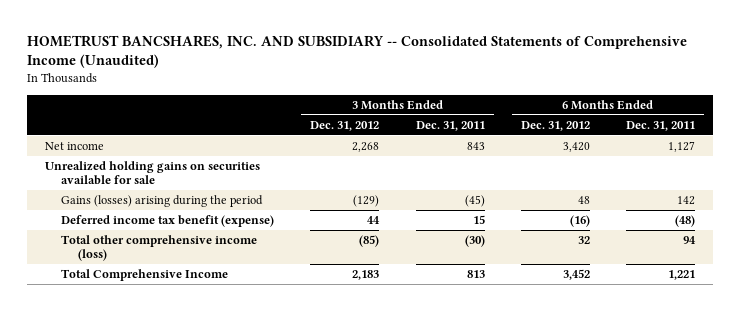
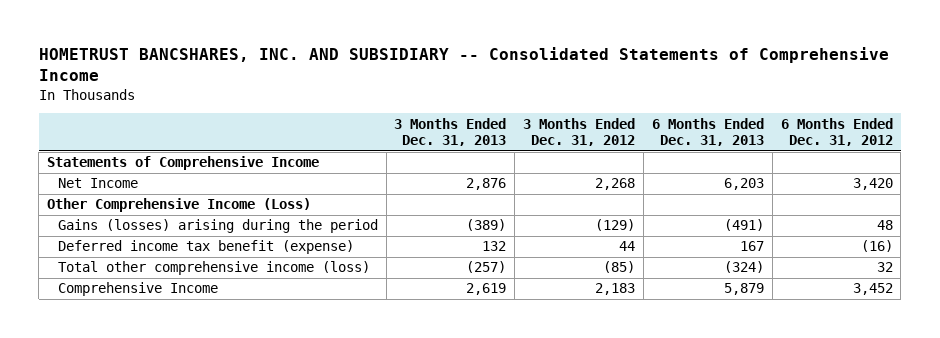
- HOMETRUST BANCSHARES, INC. AND SUBSIDIARY -- Consolidated Statements of Comprehensive Income (Unaudited)
+ HOMETRUST BANCSHARES, INC. AND SUBSIDIARY -- Consolidated Statements of Comprehensive Income
- | 3 Months Ended Dec. 31, 2012 | 3 Months Ended Dec. 31, 2011 | 6 Months Ended Dec. 31, 2012 | 6 Months Ended Dec. 31, 2011
+ | 3 Months Ended Dec. 31, 2013 | 3 Months Ended Dec. 31, 2012 | 6 Months Ended Dec. 31, 2013 | 6 Months Ended Dec. 31, 2012
- Net income | 2,268 | 843 | 3,420 | 1,127
- Unrealized holding gains on securities available for sale
+ Statements of Comprehensive Income
+ Net Income | 2,876 | 2,268 | 6,203 | 3,420
+ Other Comprehensive Income (Loss)
- Total Comprehensive Income | 2,183 | 813 | 3,452 | 1,221
+ Comprehensive Income | 2,619 | 2,183 | 5,879 | 3,452

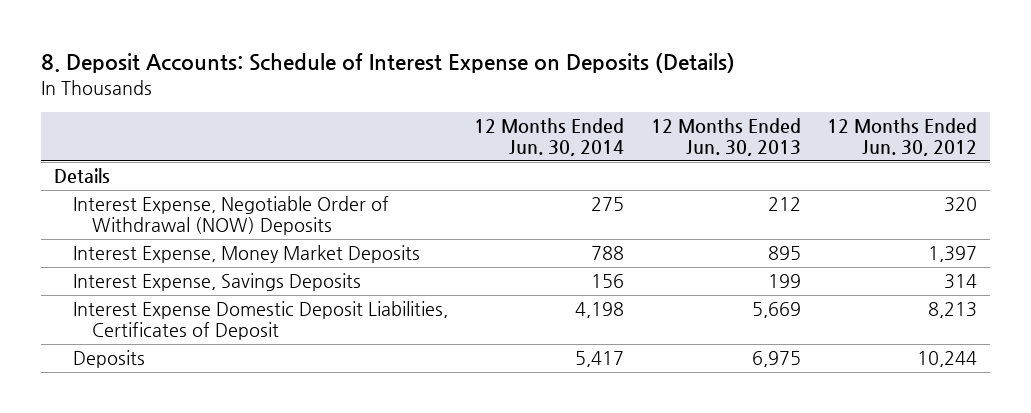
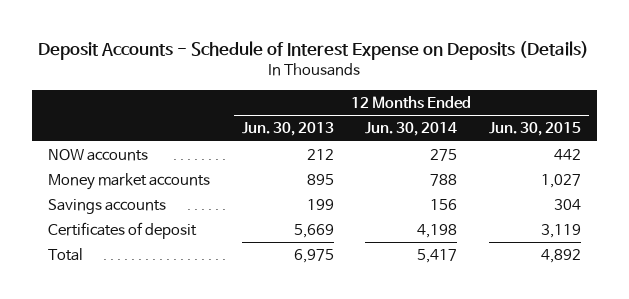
- 8. Deposit Accounts: Schedule of Interest Expense on Deposits (Details)
+ Deposit Accounts - Schedule of Interest Expense on Deposits (Details)
- | 12 Months Ended Jun. 30, 2014 | 12 Months Ended Jun. 30, 2013 | 12 Months Ended Jun. 30, 2012
+ | 12 Months Ended Jun. 30, 2013 | 12 Months Ended Jun. 30, 2014 | 12 Months Ended Jun. 30, 2015
- Details
- Interest Expense, Negotiable Order of Withdrawal (NOW) Deposits | 275 | 212 | 320
- Interest Expense, Money Market Deposits | 788 | 895 | 1,397
- Interest Expense, Savings Deposits | 156 | 199 | 314
- Interest Expense Domestic Deposit Liabilities, Certificates of Deposit | 4,198 | 5,669 | 8,213
- Deposits | 5,417 | 6,975 | 10,244
+ NOW accounts | 212 | 275 | 442
+ Money market accounts | 895 | 788 | 1,027
+ Savings accounts | 199 | 156 | 304
+ Certificates of deposit | 5,669 | 4,198 | 3,119
+ Total | 6,975 | 5,417 | 4,892

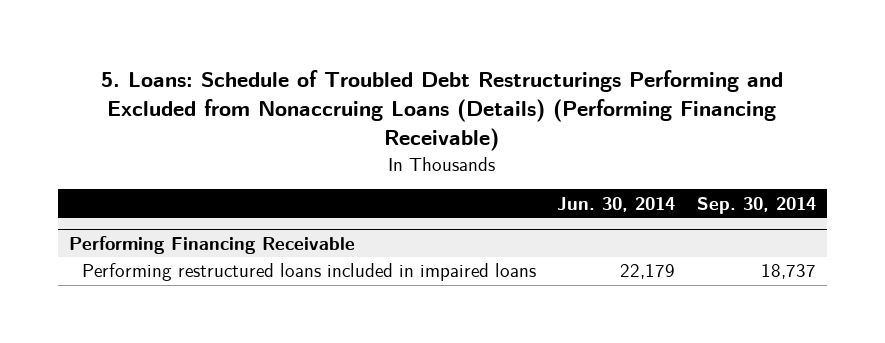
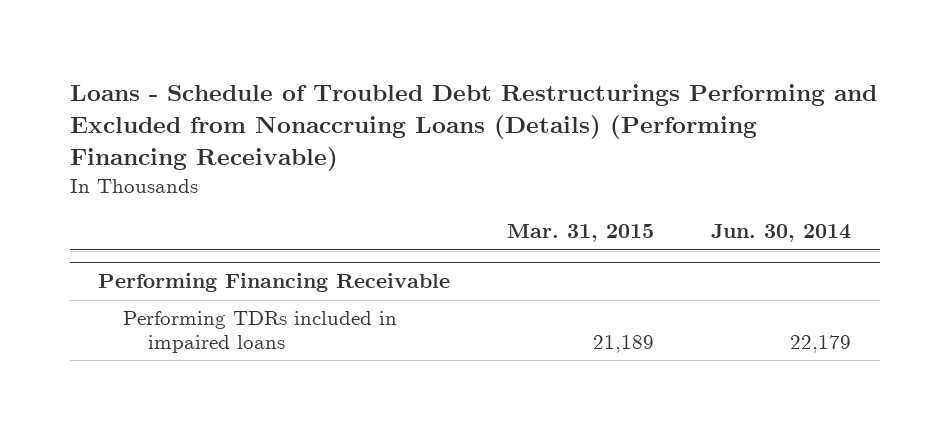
- 5. Loans: Schedule of Troubled Debt Restructurings Performing and Excluded from Nonaccruing Loans (Details) (Performing Financing Receivable)
+ Loans - Schedule of Troubled Debt Restructurings Performing and Excluded from Nonaccruing Loans (Details) (Performing Financing Receivable)
- | Jun. 30, 2014 | Sep. 30, 2014
+ | Mar. 31, 2015 | Jun. 30, 2014
@ Performing Financing Receivable
- Performing restructured loans included in impaired loans | 22,179 | 18,737
+ Performing TDRs included in impaired loans | 21,189 | 22,179

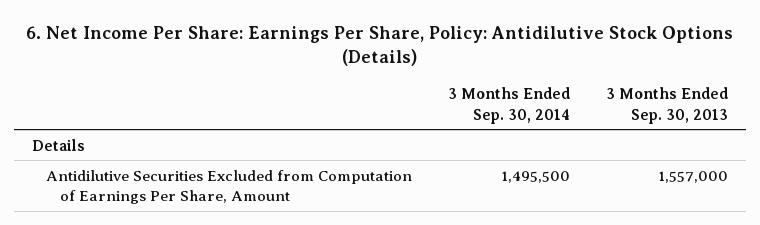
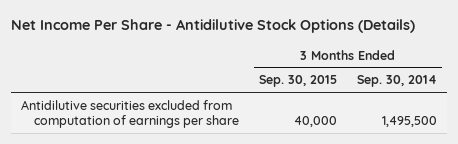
- 6. Net Income Per Share: Earnings Per Share, Policy: Antidilutive Stock Options (Details)
+ Net Income Per Share - Antidilutive Stock Options (Details)
- | 3 Months Ended Sep. 30, 2014 | 3 Months Ended Sep. 30, 2013
+ | 3 Months Ended Sep. 30, 2015 | 3 Months Ended Sep. 30, 2014
- Details
- Antidilutive Securities Excluded from Computation of Earnings Per Share, Amount | 1,495,500 | 1,557,000
+ Antidilutive securities excluded from computation of earnings per share | 40,000 | 1,495,500

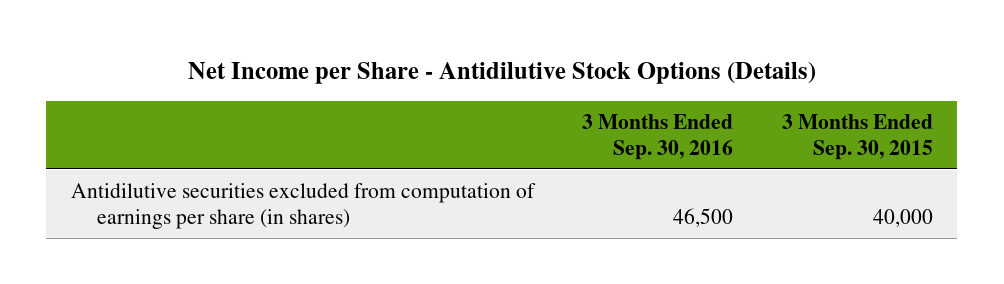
- Net Income Per Share - Antidilutive Stock Options (Details)
+ Net Income per Share - Antidilutive Stock Options (Details)
- | 3 Months Ended Sep. 30, 2015 | 3 Months Ended Sep. 30, 2014
+ | 3 Months Ended Sep. 30, 2016 | 3 Months Ended Sep. 30, 2015
- Antidilutive securities excluded from computation of earnings per share | 40,000 | 1,495,500
+ Antidilutive securities excluded from computation of earnings per share (in shares) | 46,500 | 40,000

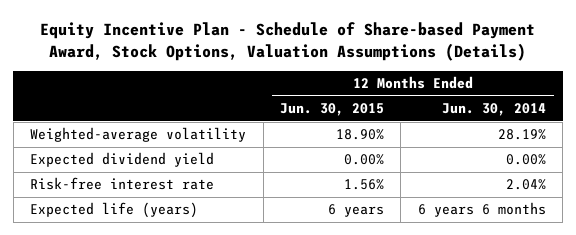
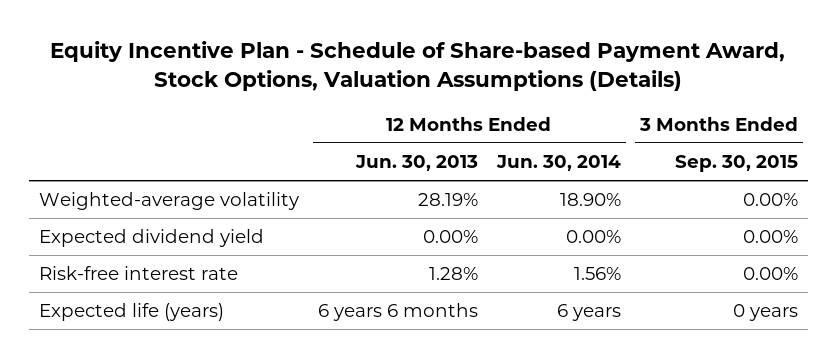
- | 12 Months Ended Jun. 30, 2015 | 12 Months Ended Jun. 30, 2014
+ | 12 Months Ended Jun. 30, 2013 | 12 Months Ended Jun. 30, 2014 | 3 Months Ended Sep. 30, 2015
- Weighted-average volatility | 18.90% | 28.19%
+ Weighted-average volatility | 28.19% | 18.90% | 0.00%
- Risk-free interest rate | 1.56% | 2.04%
- Expected life (years) | 6 years | 6 years 6 months
+ Risk-free interest rate | 1.28% | 1.56% | 0.00%
+ Expected life (years) | 6 years 6 months | 6 years | 0 years

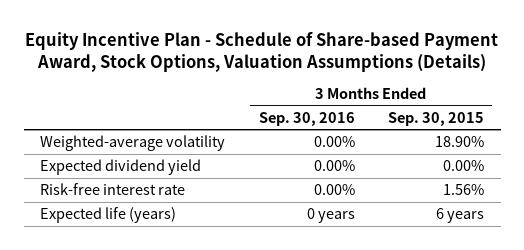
- | 12 Months Ended Jun. 30, 2013 | 12 Months Ended Jun. 30, 2014 | 3 Months Ended Sep. 30, 2015
+ | 3 Months Ended Sep. 30, 2016 | 3 Months Ended Sep. 30, 2015
- Weighted-average volatility | 28.19% | 18.90% | 0.00%
+ Weighted-average volatility | 0.00% | 18.90%
- Risk-free interest rate | 1.28% | 1.56% | 0.00%
- Expected life (years) | 6 years 6 months | 6 years | 0 years
+ Risk-free interest rate | 0.00% | 1.56%
+ Expected life (years) | 0 years | 6 years

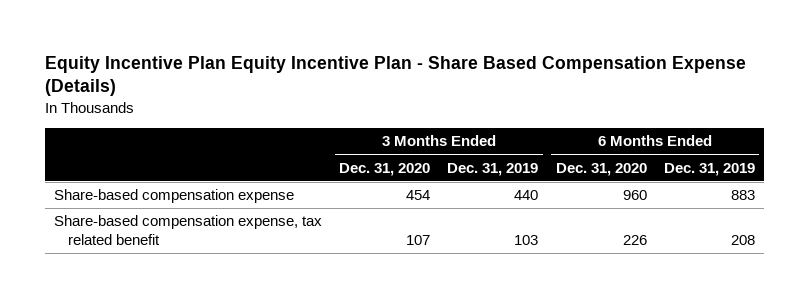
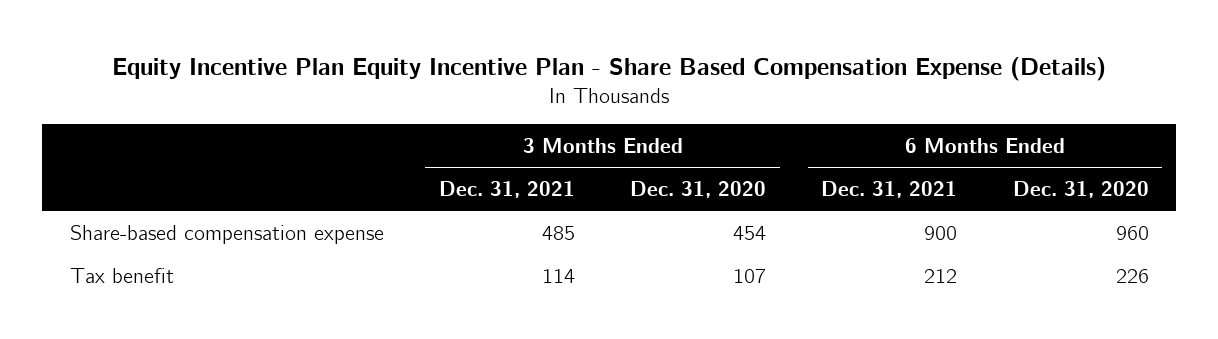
- | 3 Months Ended Dec. 31, 2020 | 3 Months Ended Dec. 31, 2019 | 6 Months Ended Dec. 31, 2020 | 6 Months Ended Dec. 31, 2019
+ | 3 Months Ended Dec. 31, 2021 | 3 Months Ended Dec. 31, 2020 | 6 Months Ended Dec. 31, 2021 | 6 Months Ended Dec. 31, 2020
- Share-based compensation expense, tax related benefit | 107 | 103 | 226 | 208
+ Tax benefit | 114 | 107 | 212 | 226

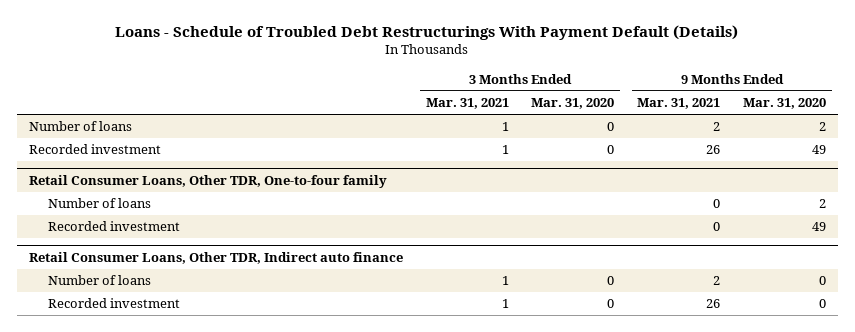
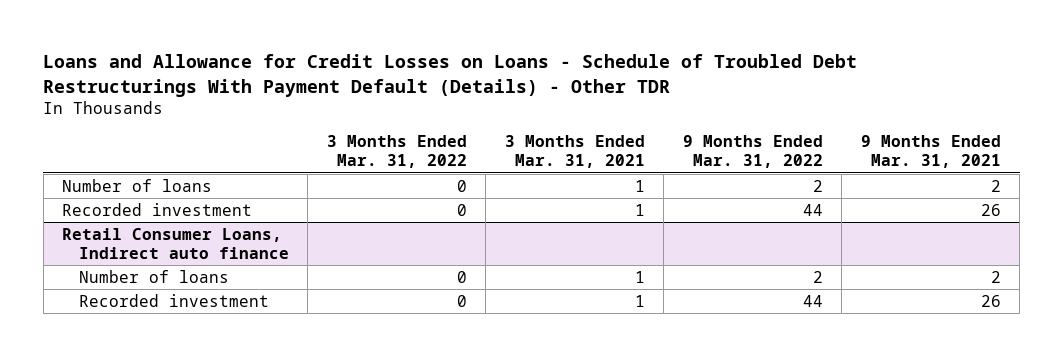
- Loans - Schedule of Troubled Debt Restructurings With Payment Default (Details)
+ Loans and Allowance for Credit Losses on Loans - Schedule of Troubled Debt Restructurings With Payment Default (Details) - Other TDR
- | 3 Months Ended Mar. 31, 2021 | 3 Months Ended Mar. 31, 2020 | 9 Months Ended Mar. 31, 2021 | 9 Months Ended Mar. 31, 2020
+ | 3 Months Ended Mar. 31, 2022 | 3 Months Ended Mar. 31, 2021 | 9 Months Ended Mar. 31, 2022 | 9 Months Ended Mar. 31, 2021
- Retail Consumer Loans, Other TDR, One-to-four family
- Number of loans | | | 0 | 2
- Recorded investment | | | 0 | 49
- Retail Consumer Loans, Other TDR, Indirect auto finance
+ Retail Consumer Loans, Indirect auto finance

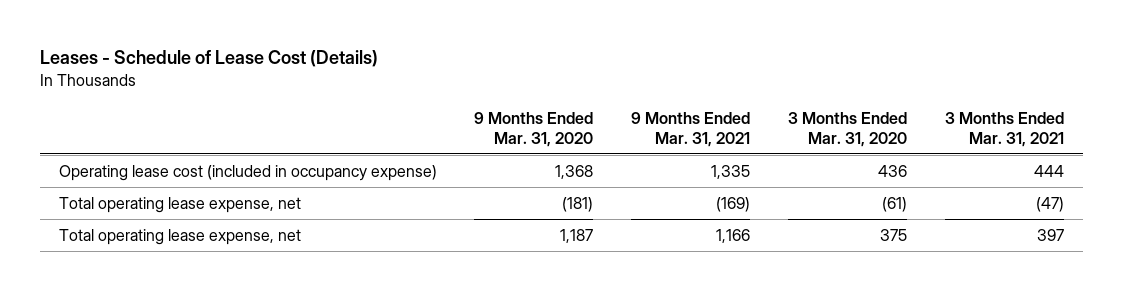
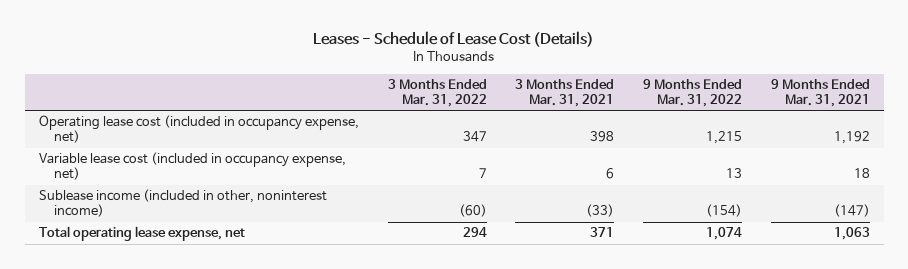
- | 9 Months Ended Mar. 31, 2020 | 9 Months Ended Mar. 31, 2021 | 3 Months Ended Mar. 31, 2020 | 3 Months Ended Mar. 31, 2021
+ | 3 Months Ended Mar. 31, 2022 | 3 Months Ended Mar. 31, 2021 | 9 Months Ended Mar. 31, 2022 | 9 Months Ended Mar. 31, 2021
- Operating lease cost (included in occupancy expense) | 1,368 | 1,335 | 436 | 444
- Total operating lease expense, net | (181) | (169) | (61) | (47)
- Total operating lease expense, net | 1,187 | 1,166 | 375 | 397
+ Operating lease cost (included in occupancy expense, net) | 347 | 398 | 1,215 | 1,192
+ Variable lease cost (included in occupancy expense, net) | 7 | 6 | 13 | 18
+ Sublease income (included in other, noninterest income) | (60) | (33) | (154) | (147)
+ Total operating lease expense, net | 294 | 371 | 1,074 | 1,063

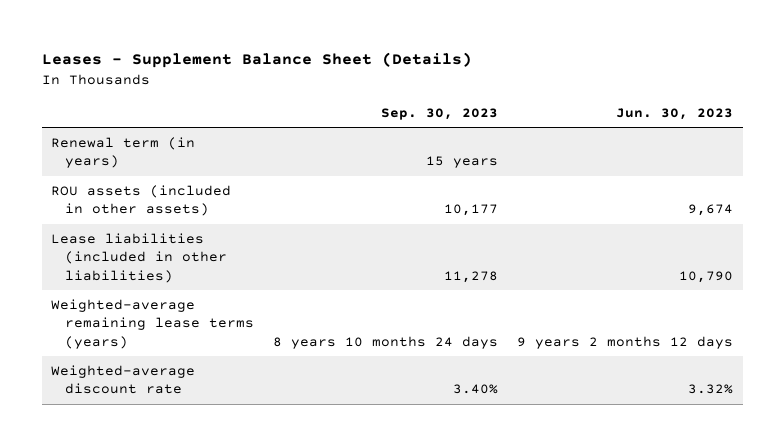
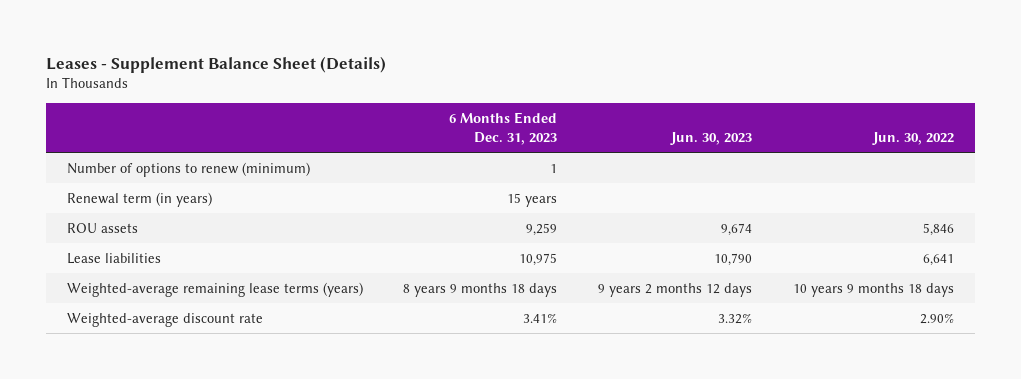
- | Sep. 30, 2023 | Jun. 30, 2023
+ | 6 Months Ended Dec. 31, 2023 | Jun. 30, 2023 | Jun. 30, 2022
+ Number of options to renew (minimum) | 1 | |
- ROU assets (included in other assets) | 10,177 | 9,674
- Lease liabilities (included in other liabilities) | 11,278 | 10,790
+ ROU assets | 9,259 | 9,674 | 5,846
+ Lease liabilities | 10,975 | 10,790 | 6,641

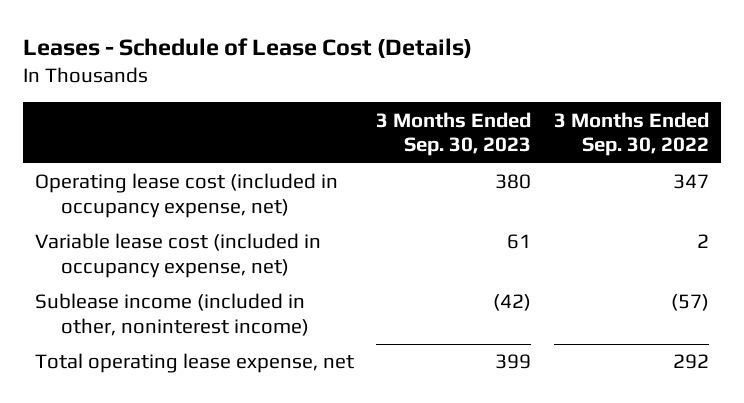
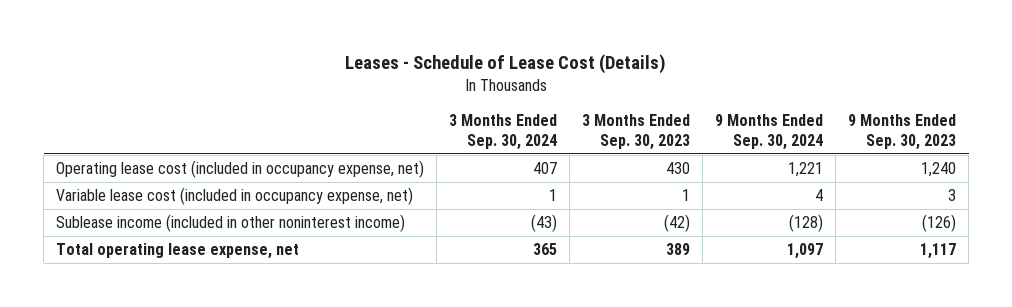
- | 3 Months Ended Sep. 30, 2023 | 3 Months Ended Sep. 30, 2022
+ | 3 Months Ended Sep. 30, 2024 | 3 Months Ended Sep. 30, 2023 | 9 Months Ended Sep. 30, 2024 | 9 Months Ended Sep. 30, 2023
- Operating lease cost (included in occupancy expense, net) | 380 | 347
- Variable lease cost (included in occupancy expense, net) | 61 | 2
- Sublease income (included in other, noninterest income) | (42) | (57)
- Total operating lease expense, net | 399 | 292
+ Operating lease cost (included in occupancy expense, net) | 407 | 430 | 1,221 | 1,240
+ Variable lease cost (included in occupancy expense, net) | 1 | 1 | 4 | 3
+ Sublease income (included in other noninterest income) | (43) | (42) | (128) | (126)
+ Total operating lease expense, net | 365 | 389 | 1,097 | 1,117

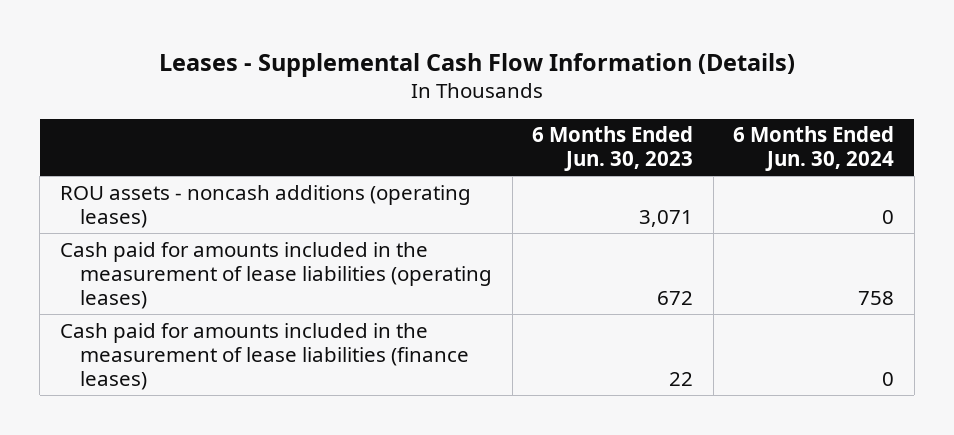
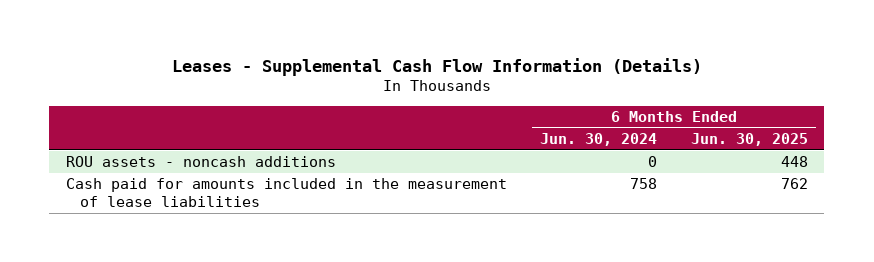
- | 6 Months Ended Jun. 30, 2023 | 6 Months Ended Jun. 30, 2024
+ | 6 Months Ended Jun. 30, 2024 | 6 Months Ended Jun. 30, 2025
- ROU assets - noncash additions (operating leases) | 3,071 | 0
- Cash paid for amounts included in the measurement of lease liabilities (operating leases) | 672 | 758
- Cash paid for amounts included in the measurement of lease liabilities (finance leases) | 22 | 0
+ ROU assets - noncash additions | 0 | 448
+ Cash paid for amounts included in the measurement of lease liabilities | 758 | 762

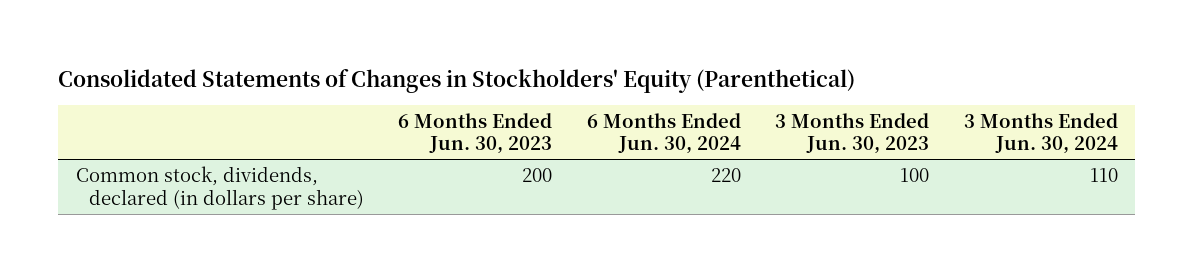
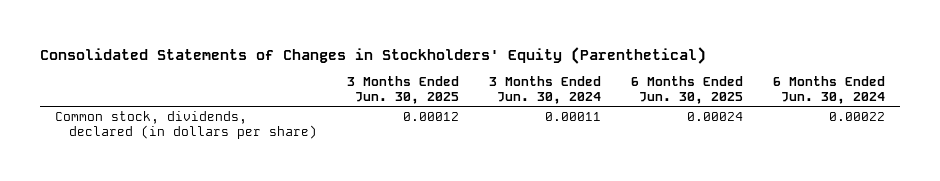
- | 6 Months Ended Jun. 30, 2023 | 6 Months Ended Jun. 30, 2024 | 3 Months Ended Jun. 30, 2023 | 3 Months Ended Jun. 30, 2024
+ | 3 Months Ended Jun. 30, 2025 | 3 Months Ended Jun. 30, 2024 | 6 Months Ended Jun. 30, 2025 | 6 Months Ended Jun. 30, 2024
- Common stock, dividends, declared (in dollars per share) | 200 | 220 | 100 | 110
+ Common stock, dividends, declared (in dollars per share) | 0.00012 | 0.00011 | 0.00024 | 0.00022

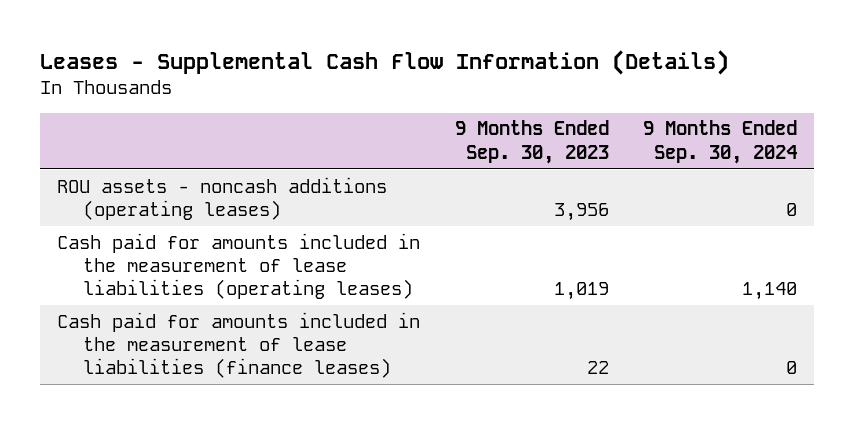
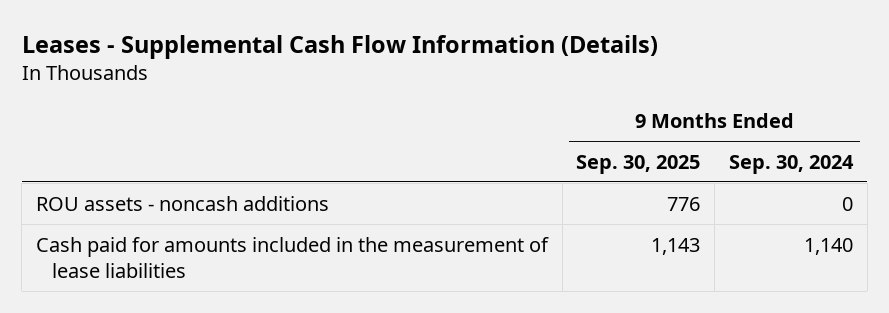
- | 9 Months Ended Sep. 30, 2023 | 9 Months Ended Sep. 30, 2024
+ | 9 Months Ended Sep. 30, 2025 | 9 Months Ended Sep. 30, 2024
- ROU assets - noncash additions (operating leases) | 3,956 | 0
- Cash paid for amounts included in the measurement of lease liabilities (operating leases) | 1,019 | 1,140
- Cash paid for amounts included in the measurement of lease liabilities (finance leases) | 22 | 0
+ ROU assets - noncash additions | 776 | 0
+ Cash paid for amounts included in the measurement of lease liabilities | 1,143 | 1,140

